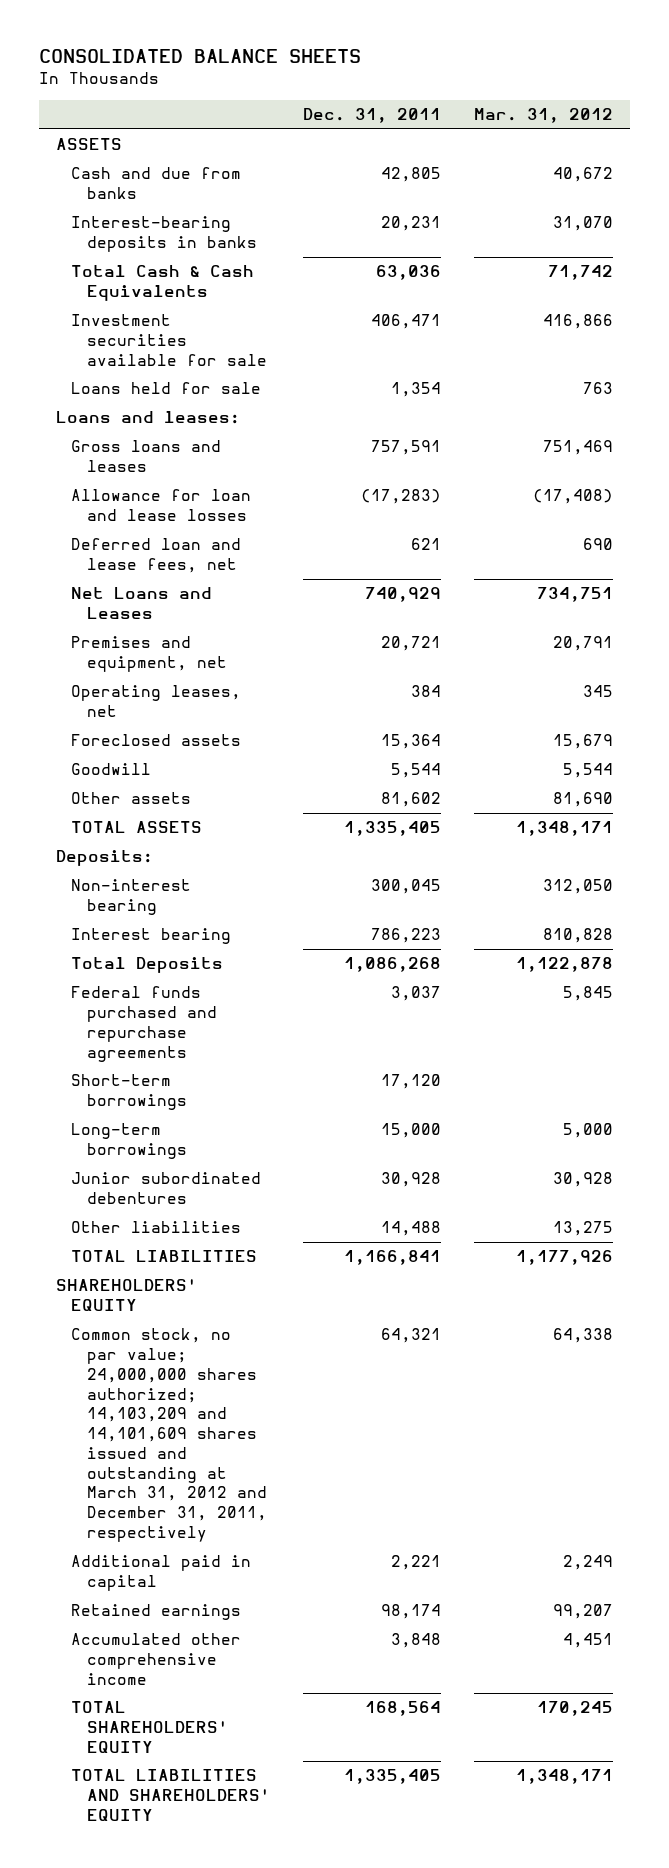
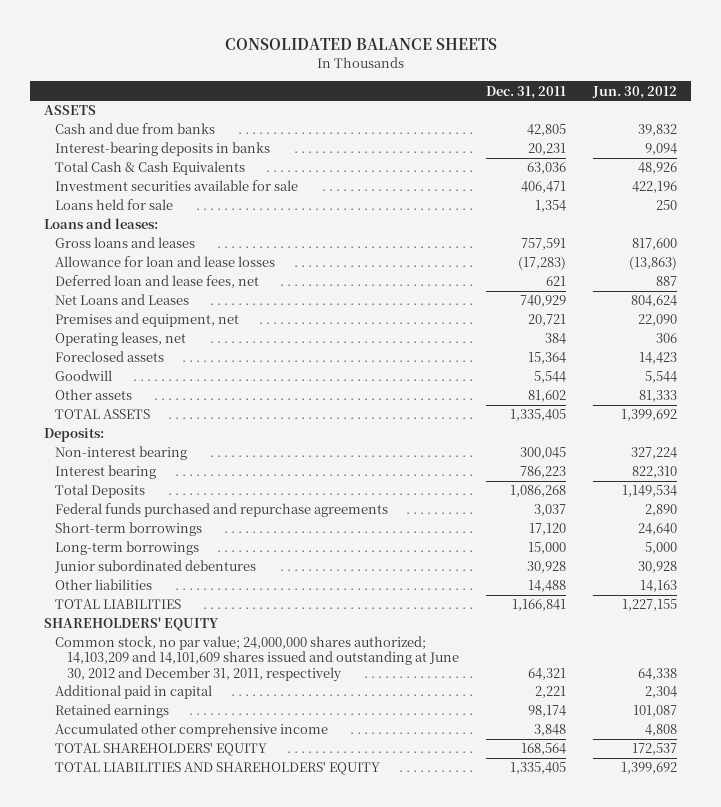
- | Dec. 31, 2011 | Mar. 31, 2012
+ | Dec. 31, 2011 | Jun. 30, 2012
- Common stock, no par value; 24,000,000 shares authorized; 14,103,209 and 14,101,609 shares issued and outstanding at March 31, 2012 and December 31, 2011, respectively | 64,321 | 64,338
+ Common stock, no par value; 24,000,000 shares authorized; 14,103,209 and 14,101,609 shares issued and outstanding at June 30, 2012 and December 31, 2011, respectively | 64,321 | 64,338

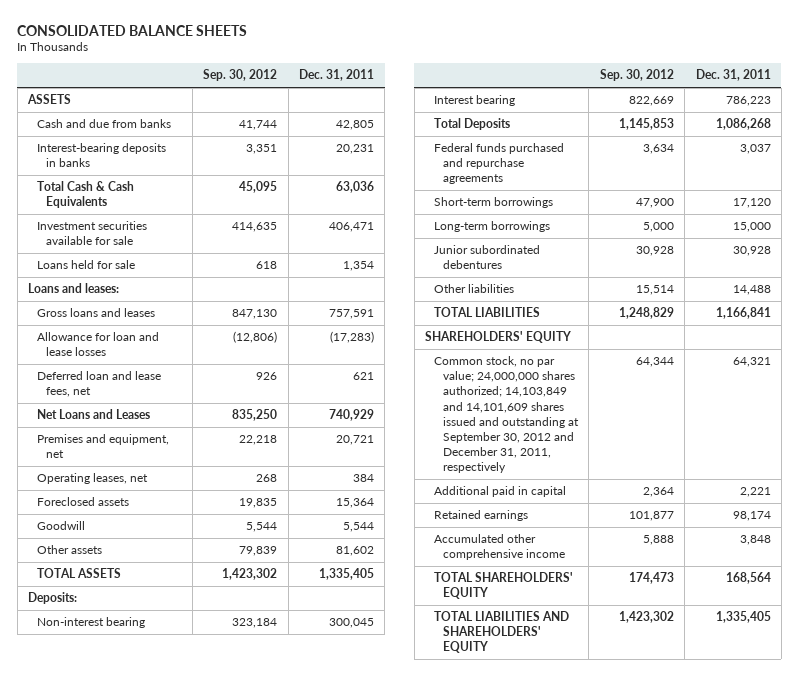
- | Dec. 31, 2011 | Jun. 30, 2012
+ | Sep. 30, 2012 | Dec. 31, 2011
- Common stock, no par value; 24,000,000 shares authorized; 14,103,209 and 14,101,609 shares issued and outstanding at June 30, 2012 and December 31, 2011, respectively | 64,321 | 64,338
+ Common stock, no par value; 24,000,000 shares authorized; 14,103,849 and 14,101,609 shares issued and outstanding at September 30, 2012 and December 31, 2011, respectively | 64,344 | 64,321

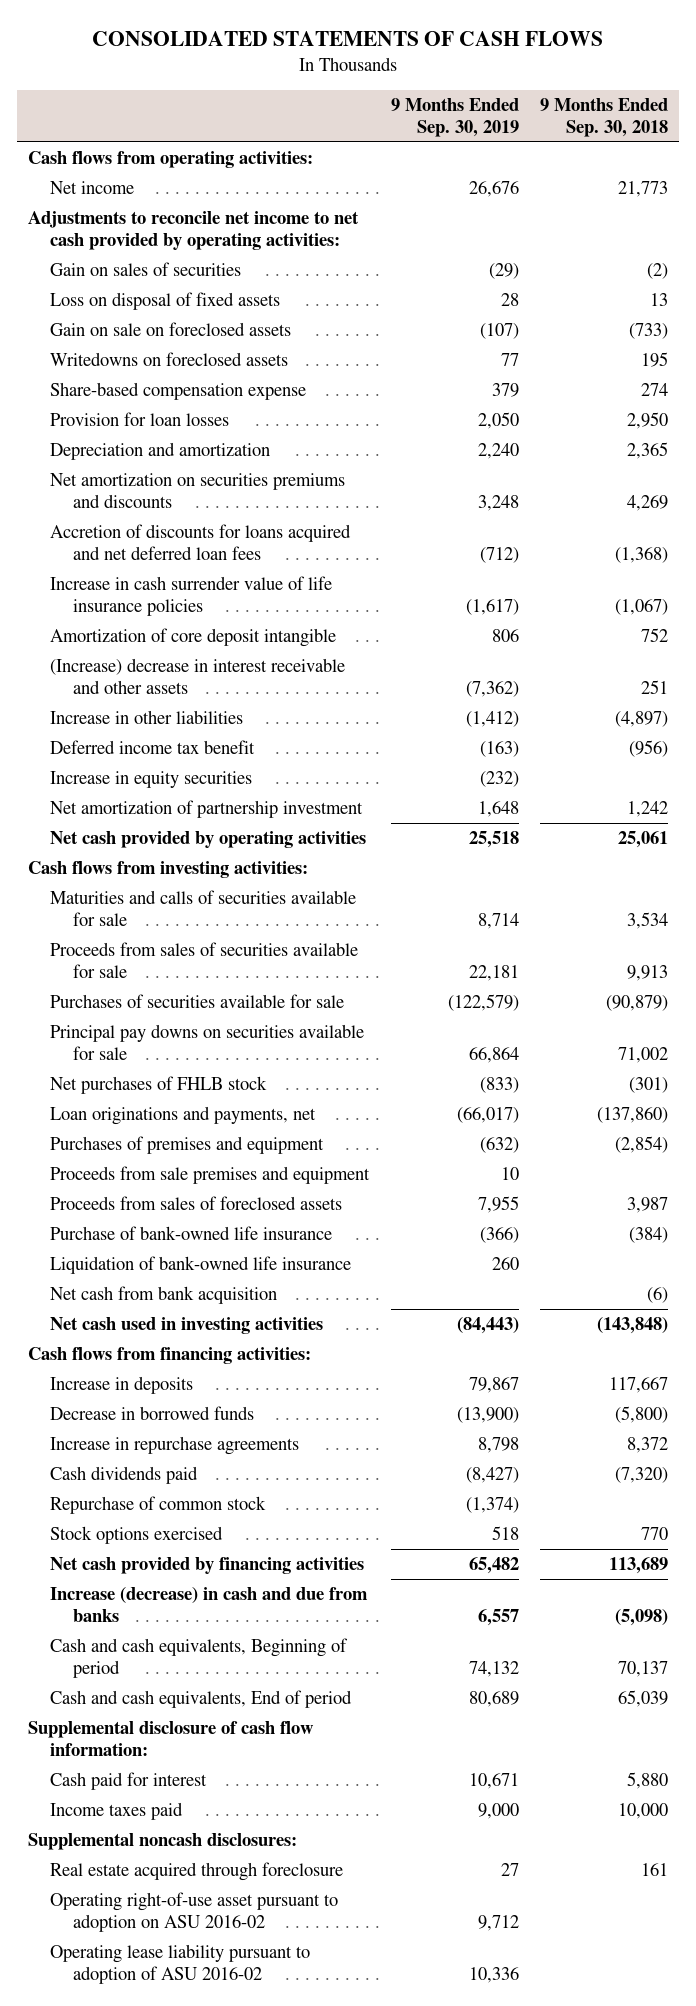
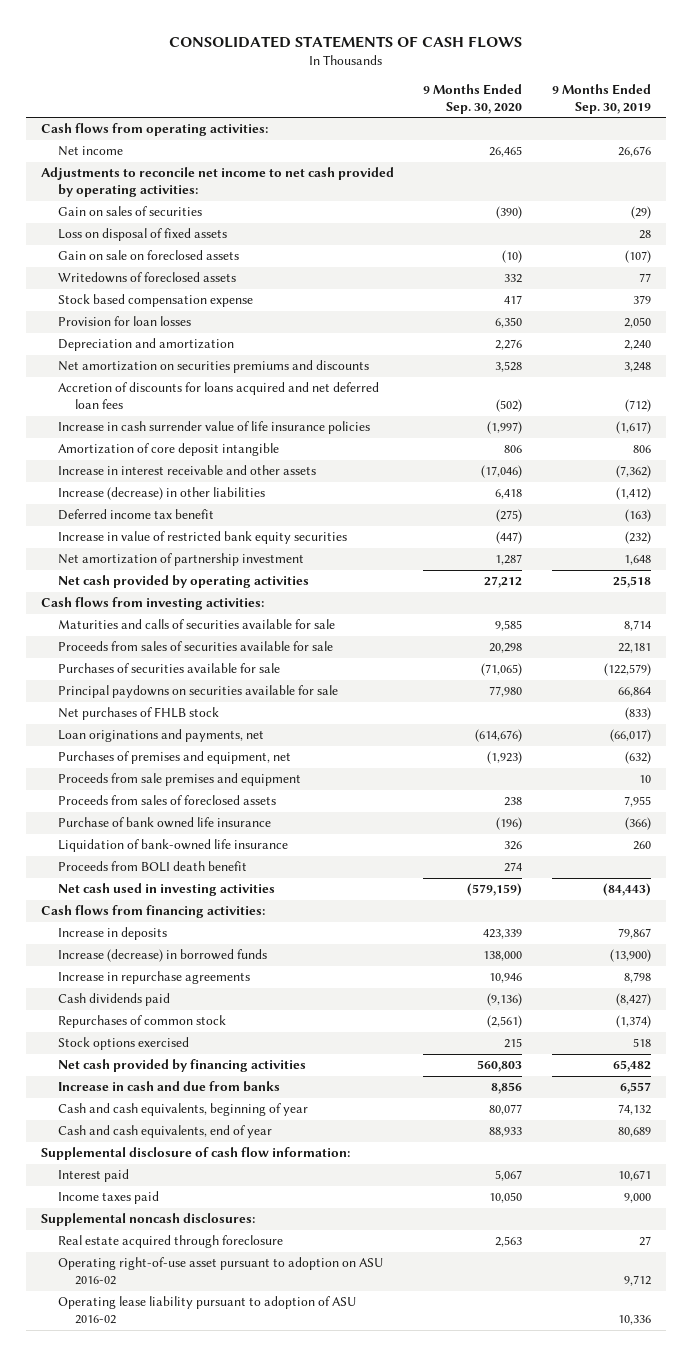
- | 9 Months Ended Sep. 30, 2019 | 9 Months Ended Sep. 30, 2018
+ | 9 Months Ended Sep. 30, 2020 | 9 Months Ended Sep. 30, 2019
- Writedowns on foreclosed assets | 77 | 195
- Share-based compensation expense | 379 | 274
+ Writedowns of foreclosed assets | 332 | 77
+ Stock based compensation expense | 417 | 379
- (Increase) decrease in interest receivable and other assets | (7,362) | 251
- Increase in other liabilities | (1,412) | (4,897)
+ Increase in interest receivable and other assets | (17,046) | (7,362)
+ Increase (decrease) in other liabilities | 6,418 | (1,412)
- Increase in equity securities | (232) |
+ Increase in value of restricted bank equity securities | (447) | (232)
- Principal pay downs on securities available for sale | 66,864 | 71,002
+ Principal paydowns on securities available for sale | 77,980 | 66,864
- Purchases of premises and equipment | (632) | (2,854)
+ Purchases of premises and equipment, net | (1,923) | (632)
- Purchase of bank-owned life insurance | (366) | (384)
+ Purchase of bank owned life insurance | (196) | (366)
- Net cash from bank acquisition | | (6)
+ Proceeds from BOLI death benefit | 274 |
- Decrease in borrowed funds | (13,900) | (5,800)
+ Increase (decrease) in borrowed funds | 138,000 | (13,900)
- Repurchase of common stock | (1,374) |
+ Repurchases of common stock | (2,561) | (1,374)
- Increase (decrease) in cash and due from banks | 6,557 | (5,098)
- Cash and cash equivalents, Beginning of period | 74,132 | 70,137
- Cash and cash equivalents, End of period | 80,689 | 65,039
+ Increase in cash and due from banks | 8,856 | 6,557
+ Cash and cash equivalents, beginning of year | 80,077 | 74,132
+ Cash and cash equivalents, end of year | 88,933 | 80,689
- Cash paid for interest | 10,671 | 5,880
+ Interest paid | 5,067 | 10,671

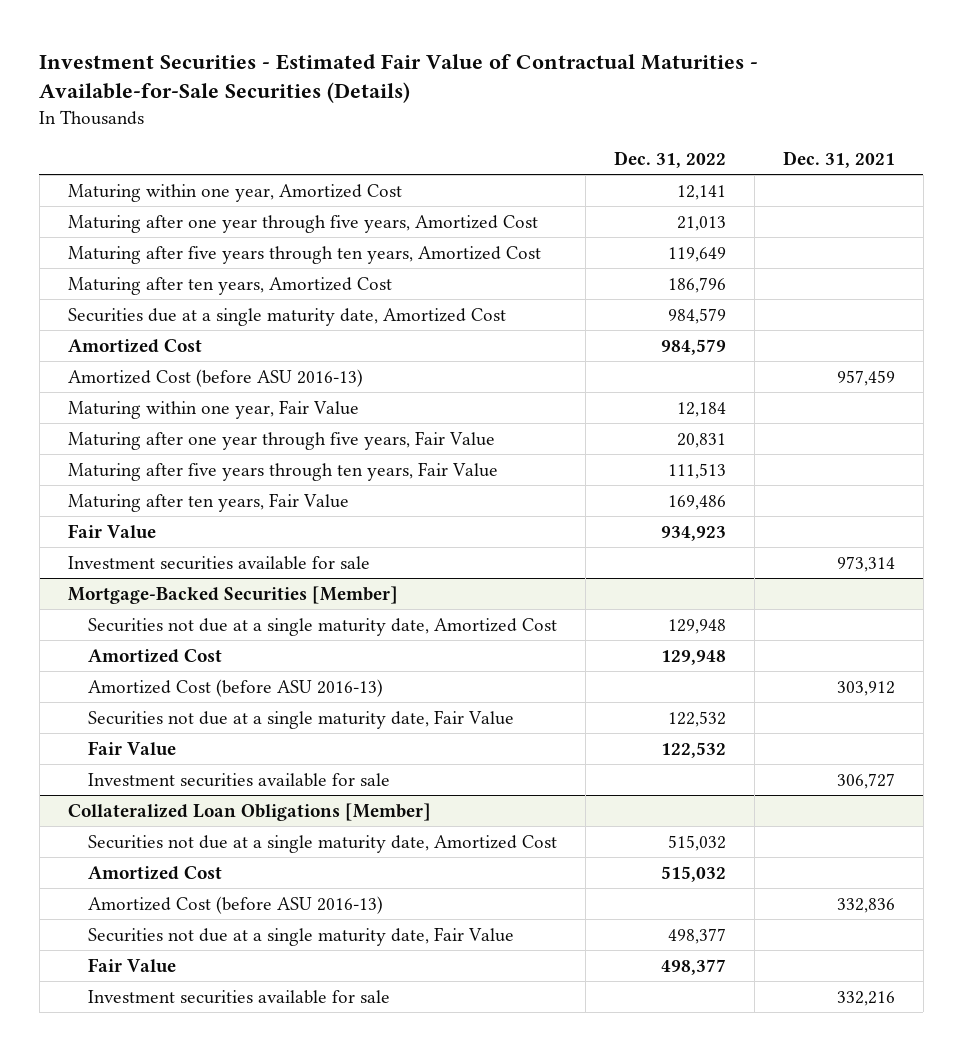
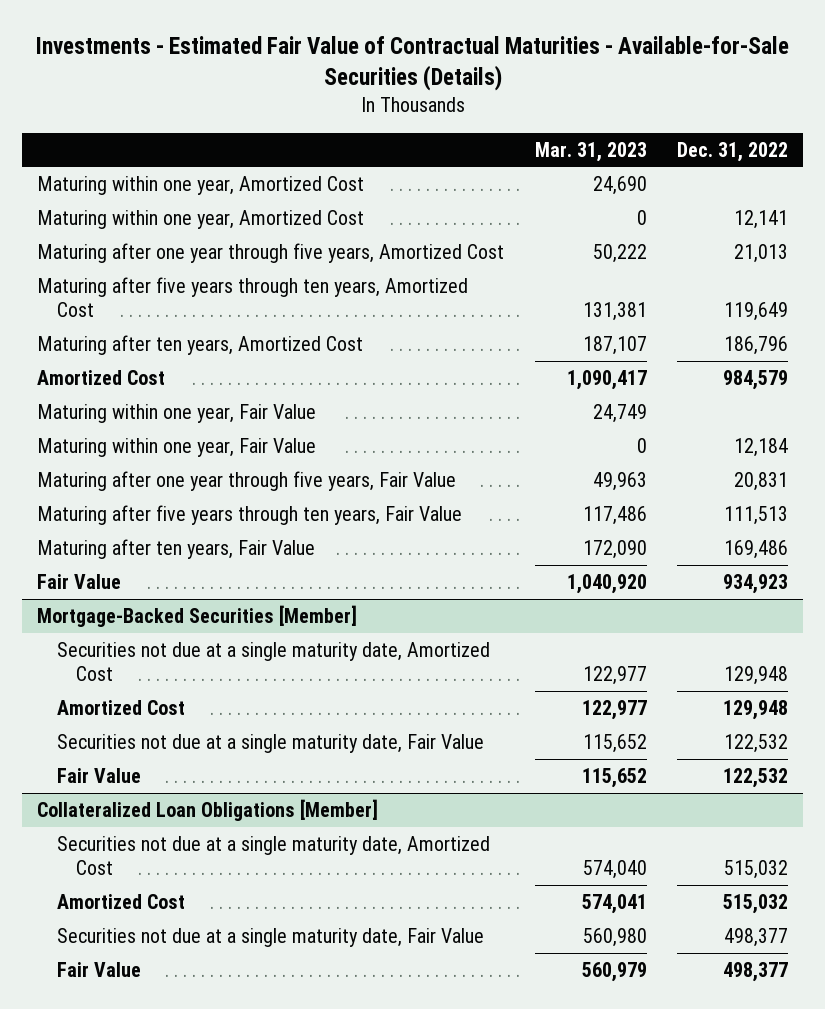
- Investment Securities - Estimated Fair Value of Contractual Maturities - Available-for-Sale Securities (Details)
+ Investments - Estimated Fair Value of Contractual Maturities - Available-for-Sale Securities (Details)
- | Dec. 31, 2022 | Dec. 31, 2021
+ | Mar. 31, 2023 | Dec. 31, 2022
+ Maturing within one year, Amortized Cost | 24,690 |
- Securities due at a single maturity date, Amortized Cost | 984,579 |
- Amortized Cost (before ASU 2016-13) | | 957,459
+ Maturing within one year, Fair Value | 24,749 |
- Investment securities available for sale | | 973,314
@ Mortgage-Backed Securities [Member]
- Amortized Cost (before ASU 2016-13) | | 303,912
- Investment securities available for sale | | 306,727
@ Collateralized Loan Obligations [Member]
- Amortized Cost (before ASU 2016-13) | | 332,836
- Investment securities available for sale | | 332,216

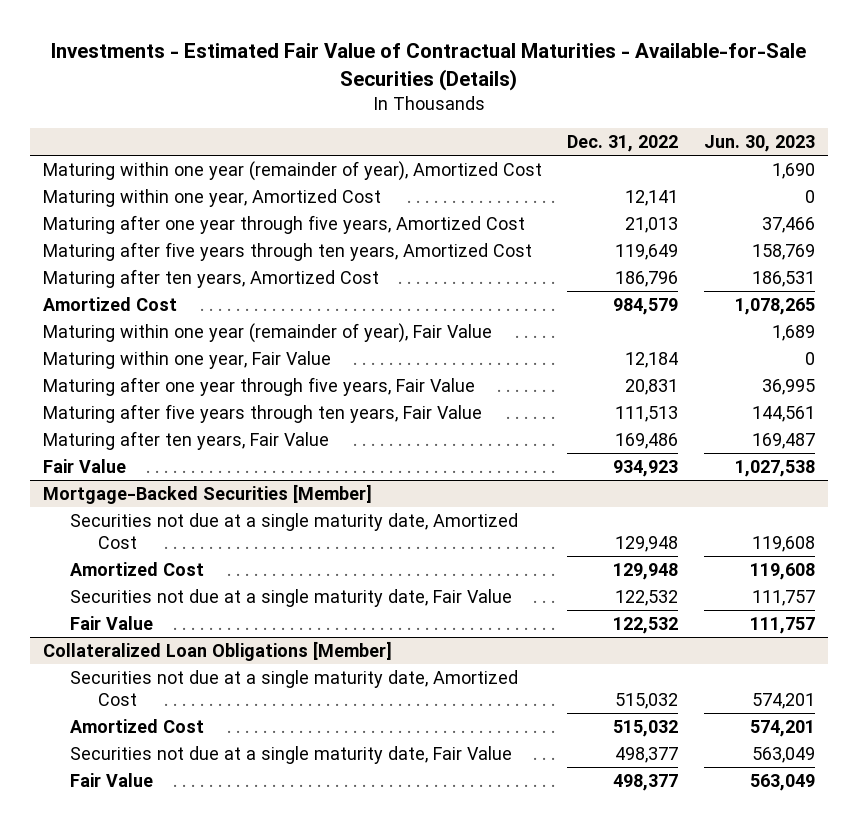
- | Mar. 31, 2023 | Dec. 31, 2022
+ | Dec. 31, 2022 | Jun. 30, 2023
- Maturing within one year, Amortized Cost | 24,690 |
+ Maturing within one year (remainder of year), Amortized Cost | | 1,690
- Maturing within one year, Fair Value | 24,749 |
+ Maturing within one year (remainder of year), Fair Value | | 1,689

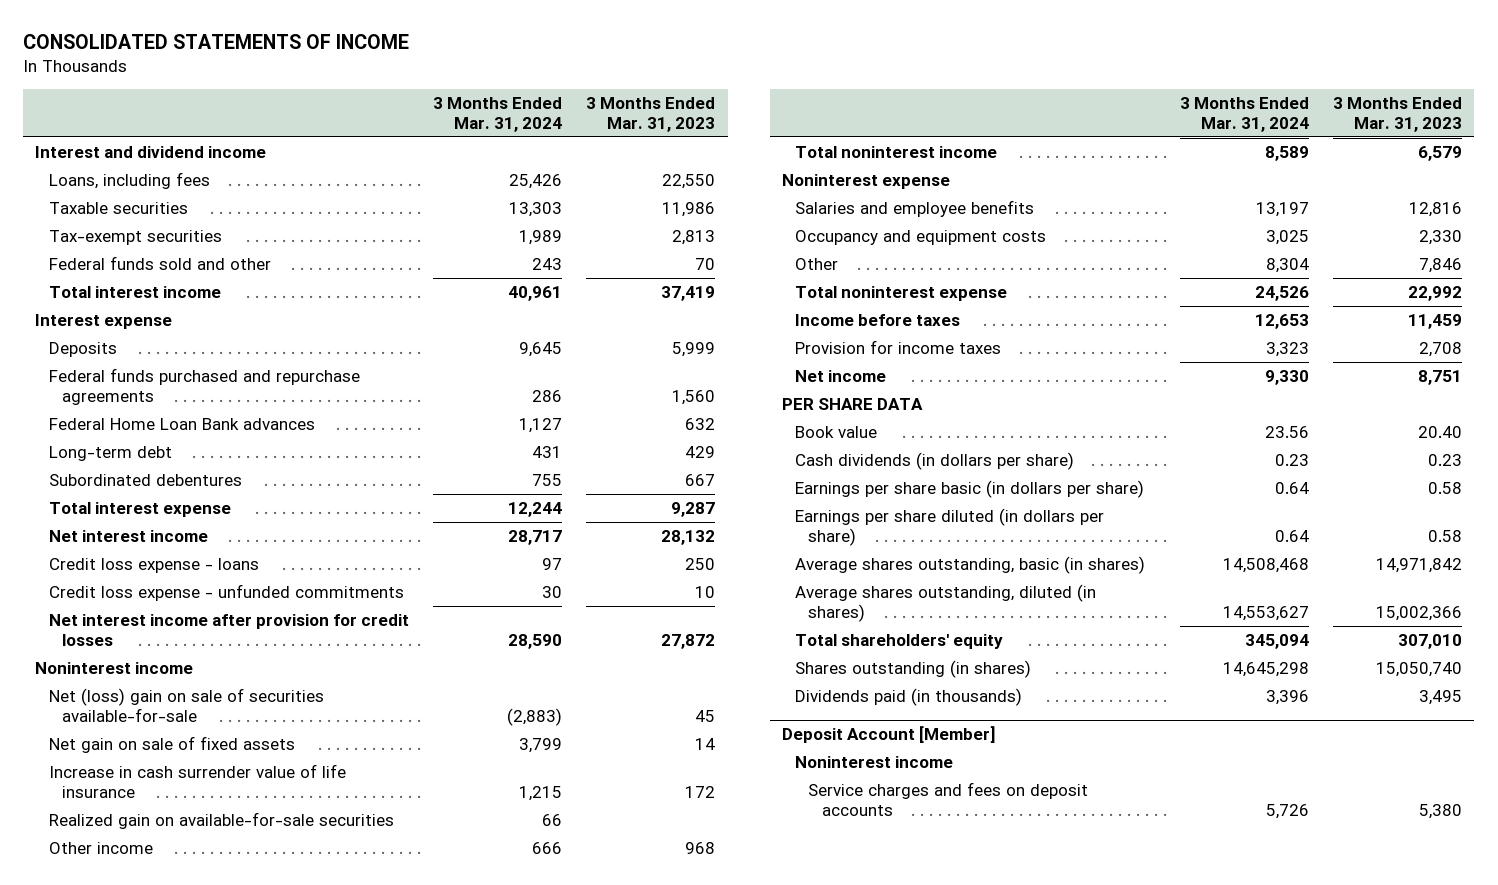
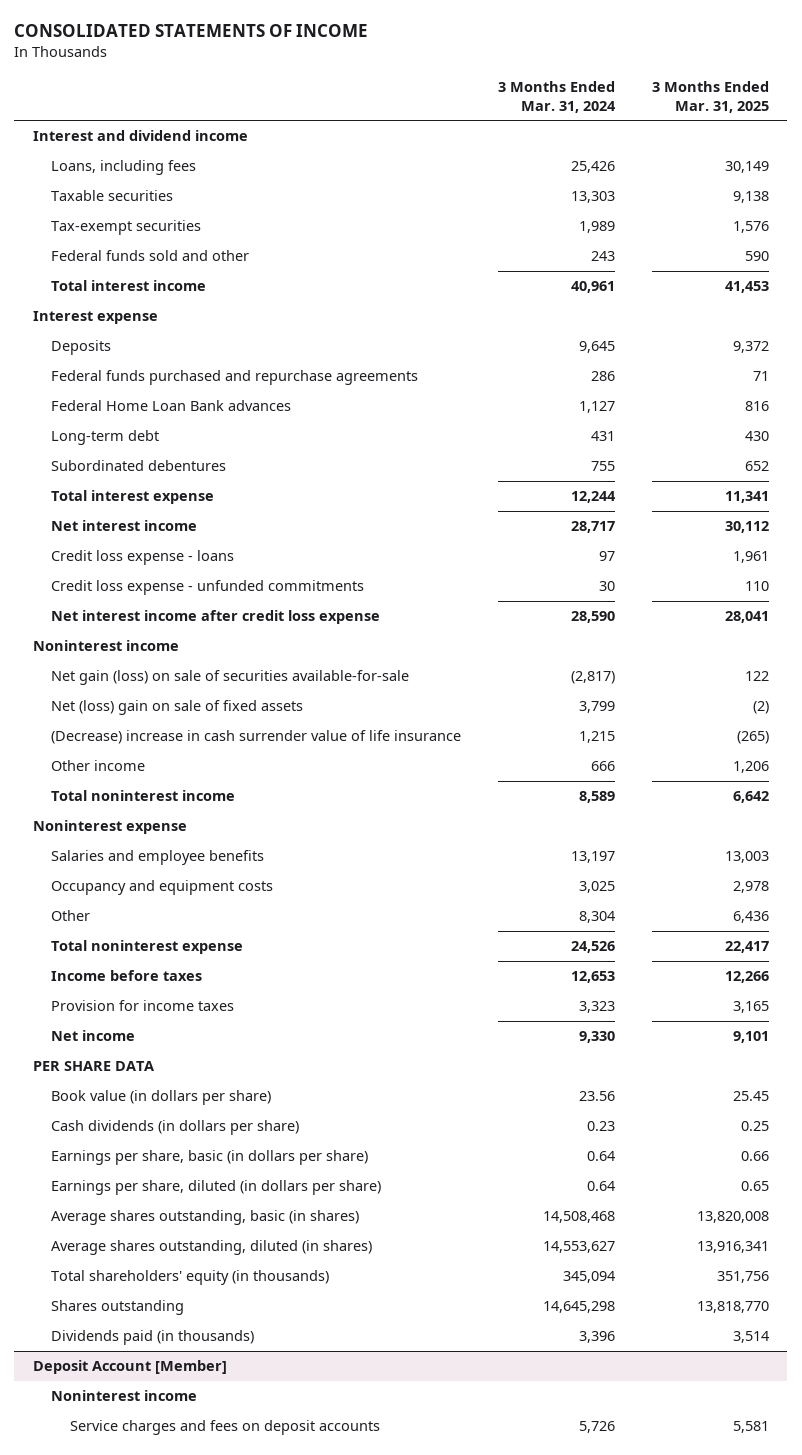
- | 3 Months Ended Mar. 31, 2024 | 3 Months Ended Mar. 31, 2023
+ | 3 Months Ended Mar. 31, 2024 | 3 Months Ended Mar. 31, 2025
- Net interest income after provision for credit losses | 28,590 | 27,872
+ Net interest income after credit loss expense | 28,590 | 28,041
- Net (loss) gain on sale of securities available-for-sale | (2,883) | 45
- Net gain on sale of fixed assets | 3,799 | 14
- Increase in cash surrender value of life insurance | 1,215 | 172
- Realized gain on available-for-sale securities | 66 |
+ Net gain (loss) on sale of securities available-for-sale | (2,817) | 122
+ Net (loss) gain on sale of fixed assets | 3,799 | (2)
+ (Decrease) increase in cash surrender value of life insurance | 1,215 | (265)
- Book value | 23.56 | 20.40
+ Book value (in dollars per share) | 23.56 | 25.45
- Earnings per share basic (in dollars per share) | 0.64 | 0.58
- Earnings per share diluted (in dollars per share) | 0.64 | 0.58
+ Earnings per share, basic (in dollars per share) | 0.64 | 0.66
+ Earnings per share, diluted (in dollars per share) | 0.64 | 0.65
- Total shareholders' equity | 345,094 | 307,010
- Shares outstanding (in shares) | 14,645,298 | 15,050,740
+ Total shareholders' equity (in thousands) | 345,094 | 351,756
+ Shares outstanding | 14,645,298 | 13,818,770

